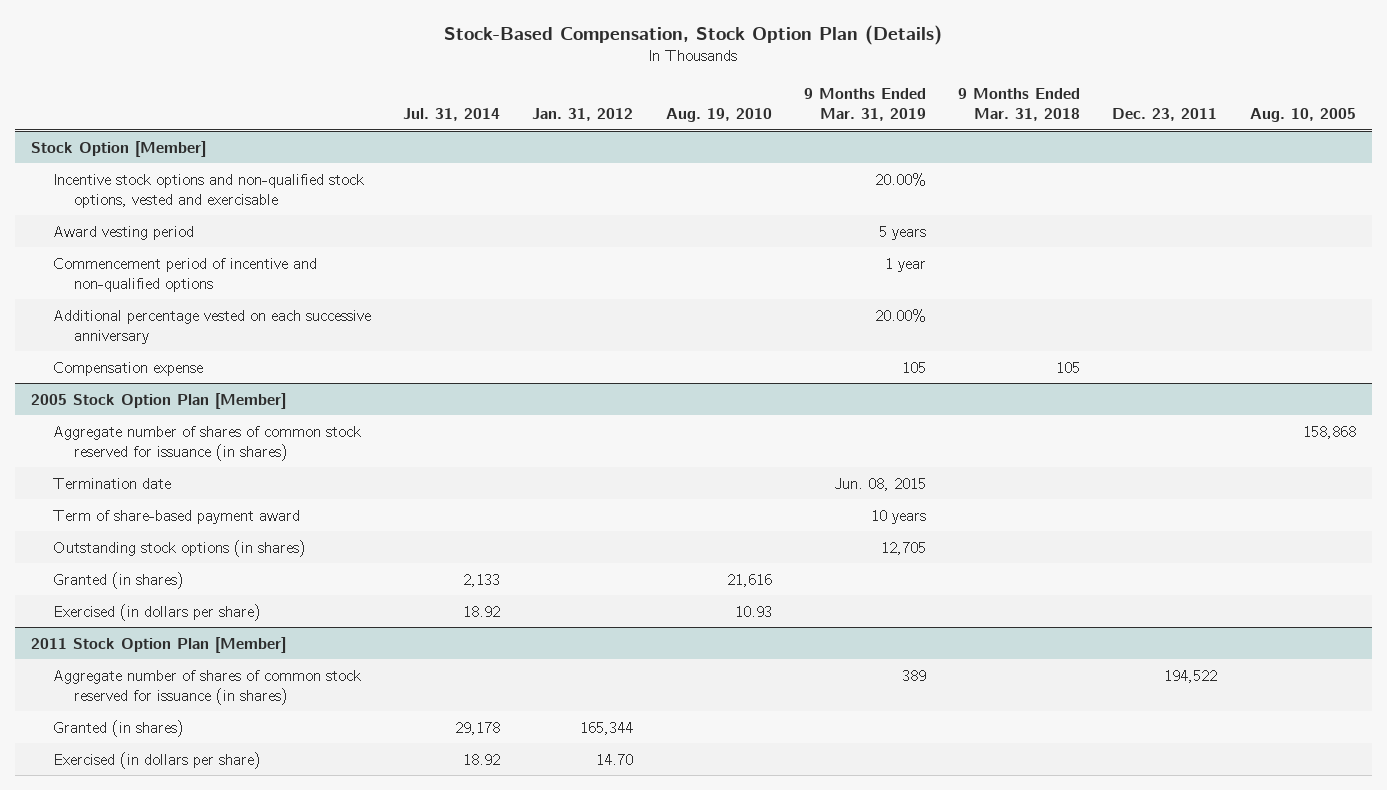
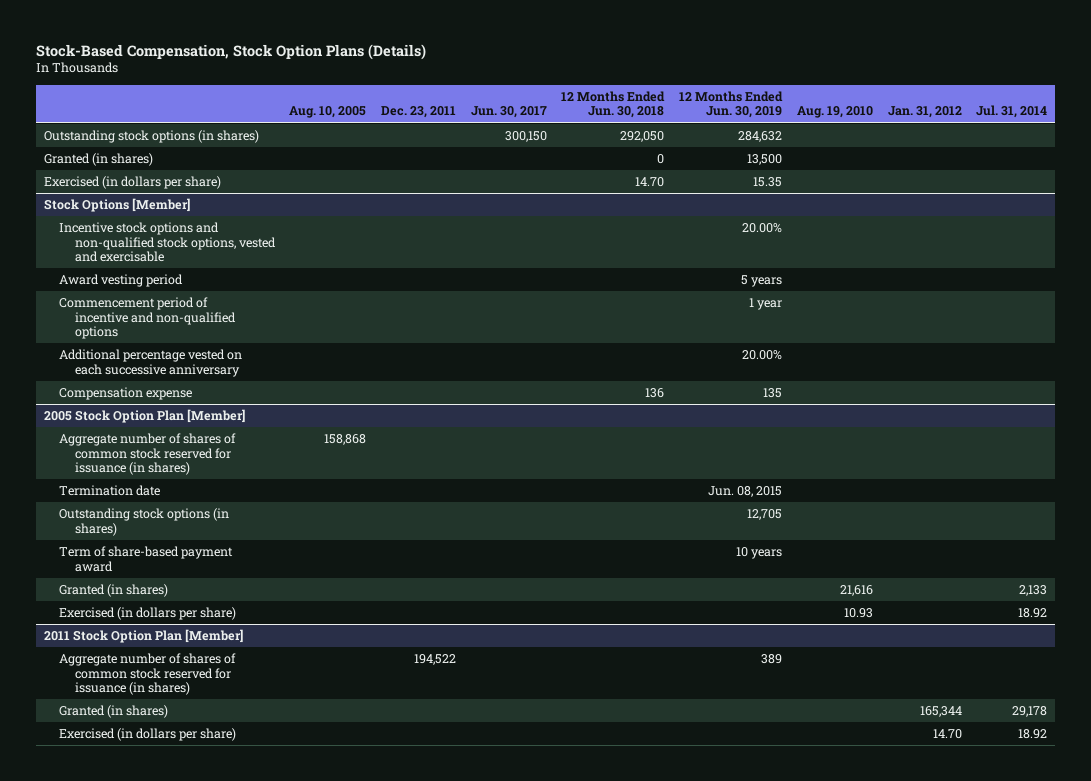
- Stock-Based Compensation, Stock Option Plan (Details)
+ Stock-Based Compensation, Stock Option Plans (Details)
- | Jul. 31, 2014 | Jan. 31, 2012 | Aug. 19, 2010 | 9 Months Ended Mar. 31, 2019 | 9 Months Ended Mar. 31, 2018 | Dec. 23, 2011 | Aug. 10, 2005
+ | Aug. 10, 2005 | Dec. 23, 2011 | Jun. 30, 2017 | 12 Months Ended Jun. 30, 2018 | 12 Months Ended Jun. 30, 2019 | Aug. 19, 2010 | Jan. 31, 2012 | Jul. 31, 2014
- Stock Option [Member]
+ Outstanding stock options (in shares) | | | 300,150 | 292,050 | 284,632 | | |
+ Granted (in shares) | | | | 0 | 13,500 | | |
+ Exercised (in dollars per share) | | | | 14.70 | 15.35 | | |
+ Stock Options [Member]
@ 2005 Stock Option Plan [Member]
moved down: Term of share-based payment award | | | | | 10 years | | |

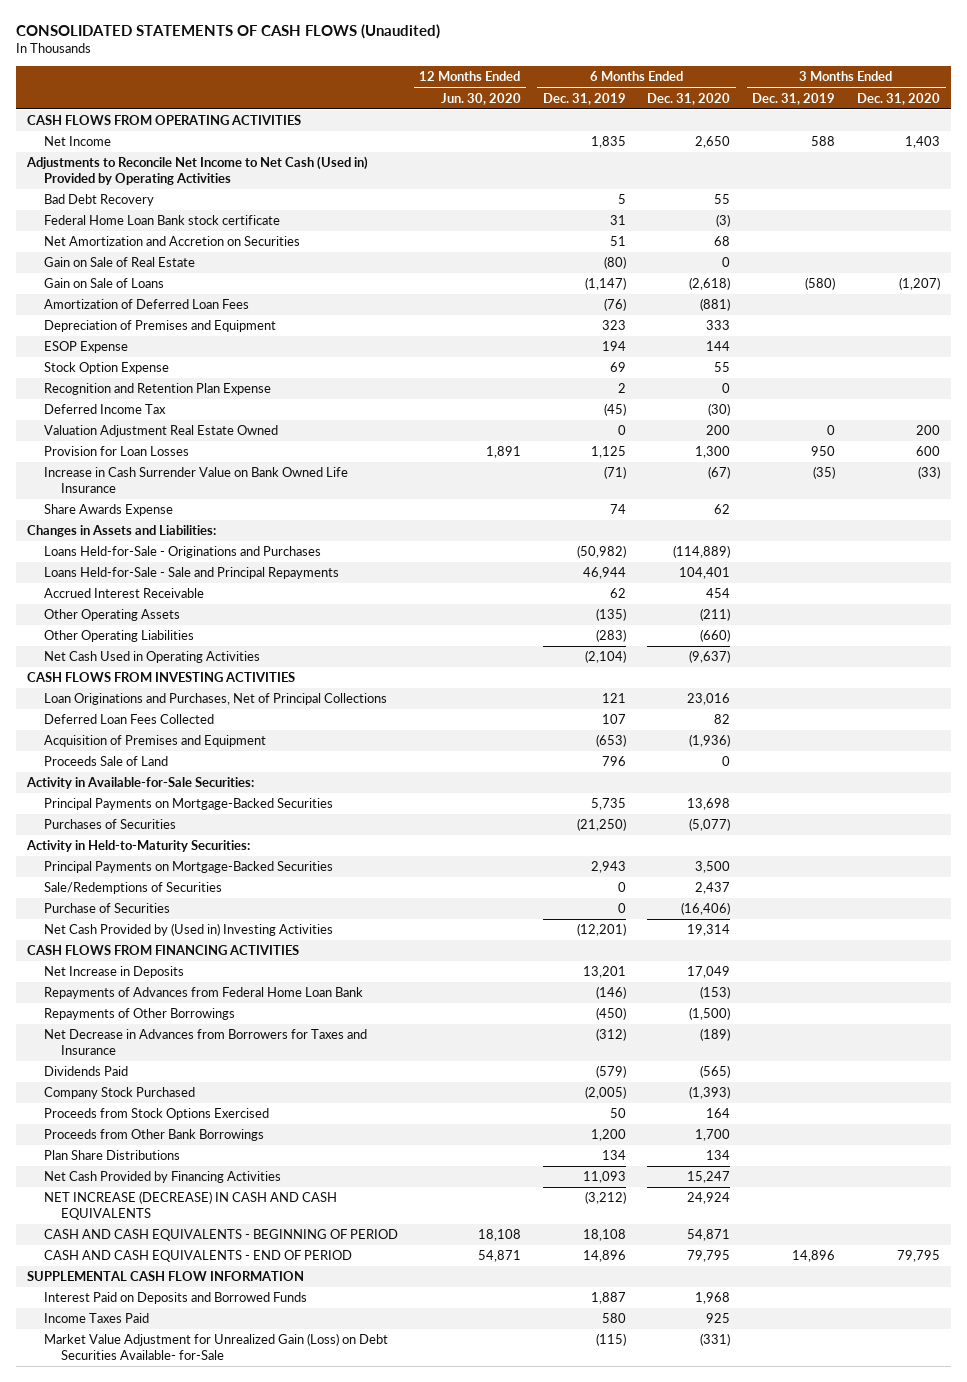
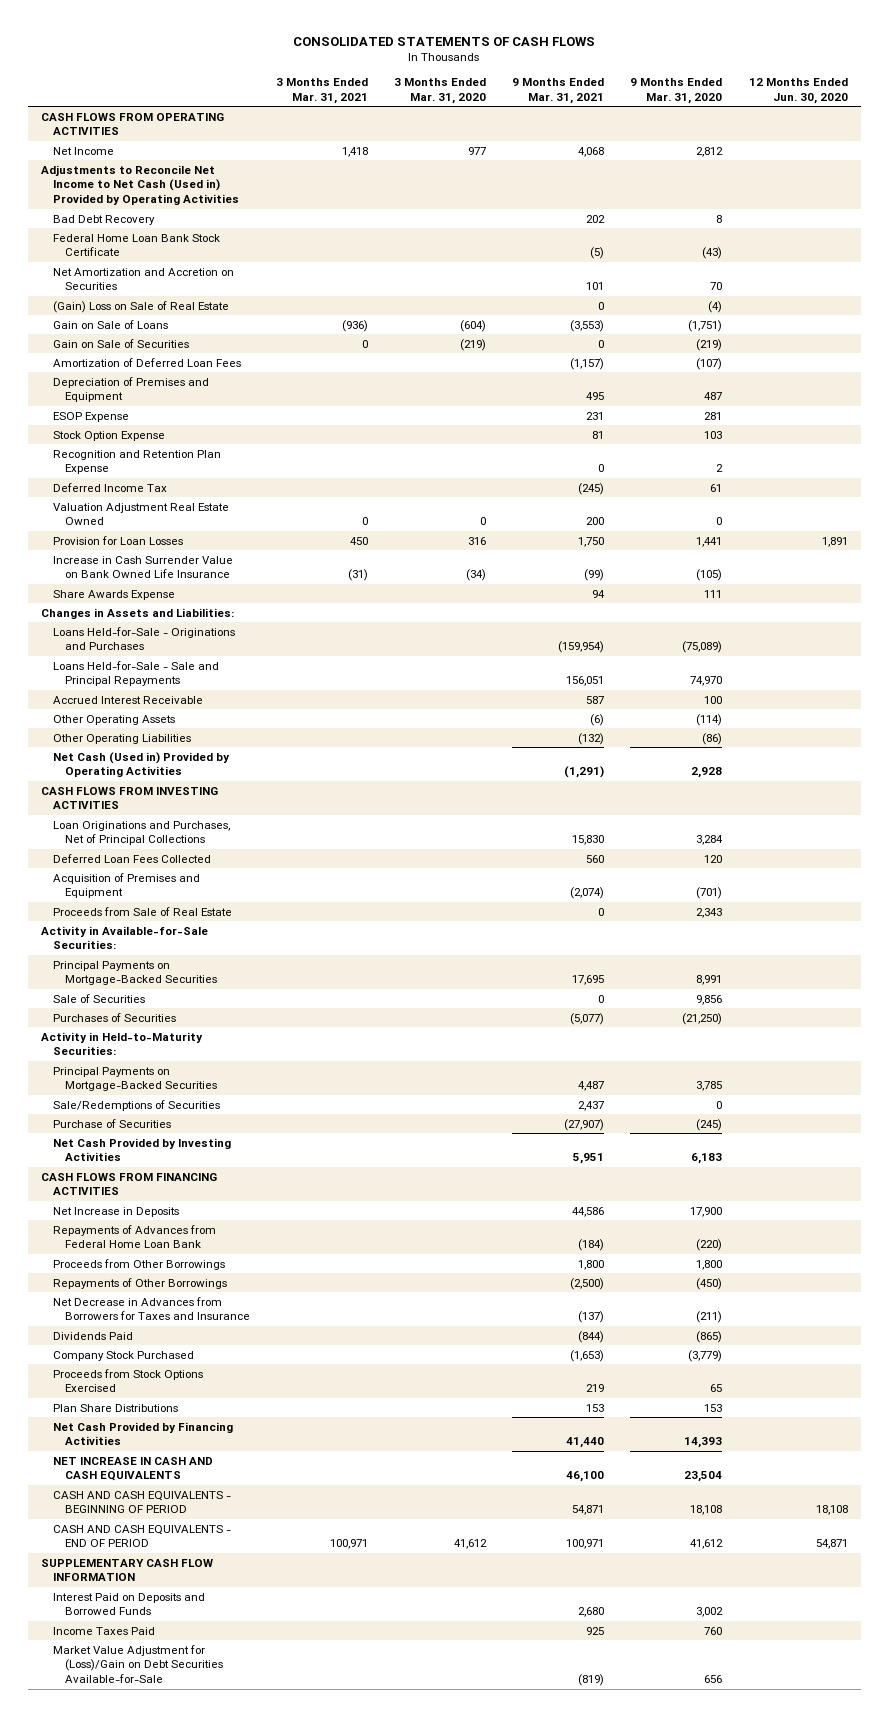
- CONSOLIDATED STATEMENTS OF CASH FLOWS (Unaudited)
+ CONSOLIDATED STATEMENTS OF CASH FLOWS
- | 12 Months Ended Jun. 30, 2020 | 6 Months Ended Dec. 31, 2019 | 6 Months Ended Dec. 31, 2020 | 3 Months Ended Dec. 31, 2019 | 3 Months Ended Dec. 31, 2020
+ | 3 Months Ended Mar. 31, 2021 | 3 Months Ended Mar. 31, 2020 | 9 Months Ended Mar. 31, 2021 | 9 Months Ended Mar. 31, 2020 | 12 Months Ended Jun. 30, 2020
- Federal Home Loan Bank stock certificate | | 31 | (3) | |
+ Federal Home Loan Bank Stock Certificate | | | (5) | (43) |
- Gain on Sale of Real Estate | | (80) | 0 | |
+ (Gain) Loss on Sale of Real Estate | | | 0 | (4) |
+ Gain on Sale of Securities | 0 | (219) | 0 | (219) |
- Net Cash Used in Operating Activities | | (2,104) | (9,637) | |
+ Net Cash (Used in) Provided by Operating Activities | | | (1,291) | 2,928 |
- Proceeds Sale of Land | | 796 | 0 | |
+ Proceeds from Sale of Real Estate | | | 0 | 2,343 |
+ Sale of Securities | | | 0 | 9,856 |
- Net Cash Provided by (Used in) Investing Activities | | (12,201) | 19,314 | |
+ Net Cash Provided by Investing Activities | | | 5,951 | 6,183 |
+ Proceeds from Other Borrowings | | | 1,800 | 1,800 |
- Proceeds from Other Bank Borrowings | | 1,200 | 1,700 | |
- NET INCREASE (DECREASE) IN CASH AND CASH EQUIVALENTS | | (3,212) | 24,924 | |
+ NET INCREASE IN CASH AND CASH EQUIVALENTS | | | 46,100 | 23,504 |
- SUPPLEMENTAL CASH FLOW INFORMATION
+ SUPPLEMENTARY CASH FLOW INFORMATION
- Market Value Adjustment for Unrealized Gain (Loss) on Debt Securities Available- for-Sale | | (115) | (331) | |
+ Market Value Adjustment for (Loss)/Gain on Debt Securities Available-for-Sale | | | (819) | 656 |

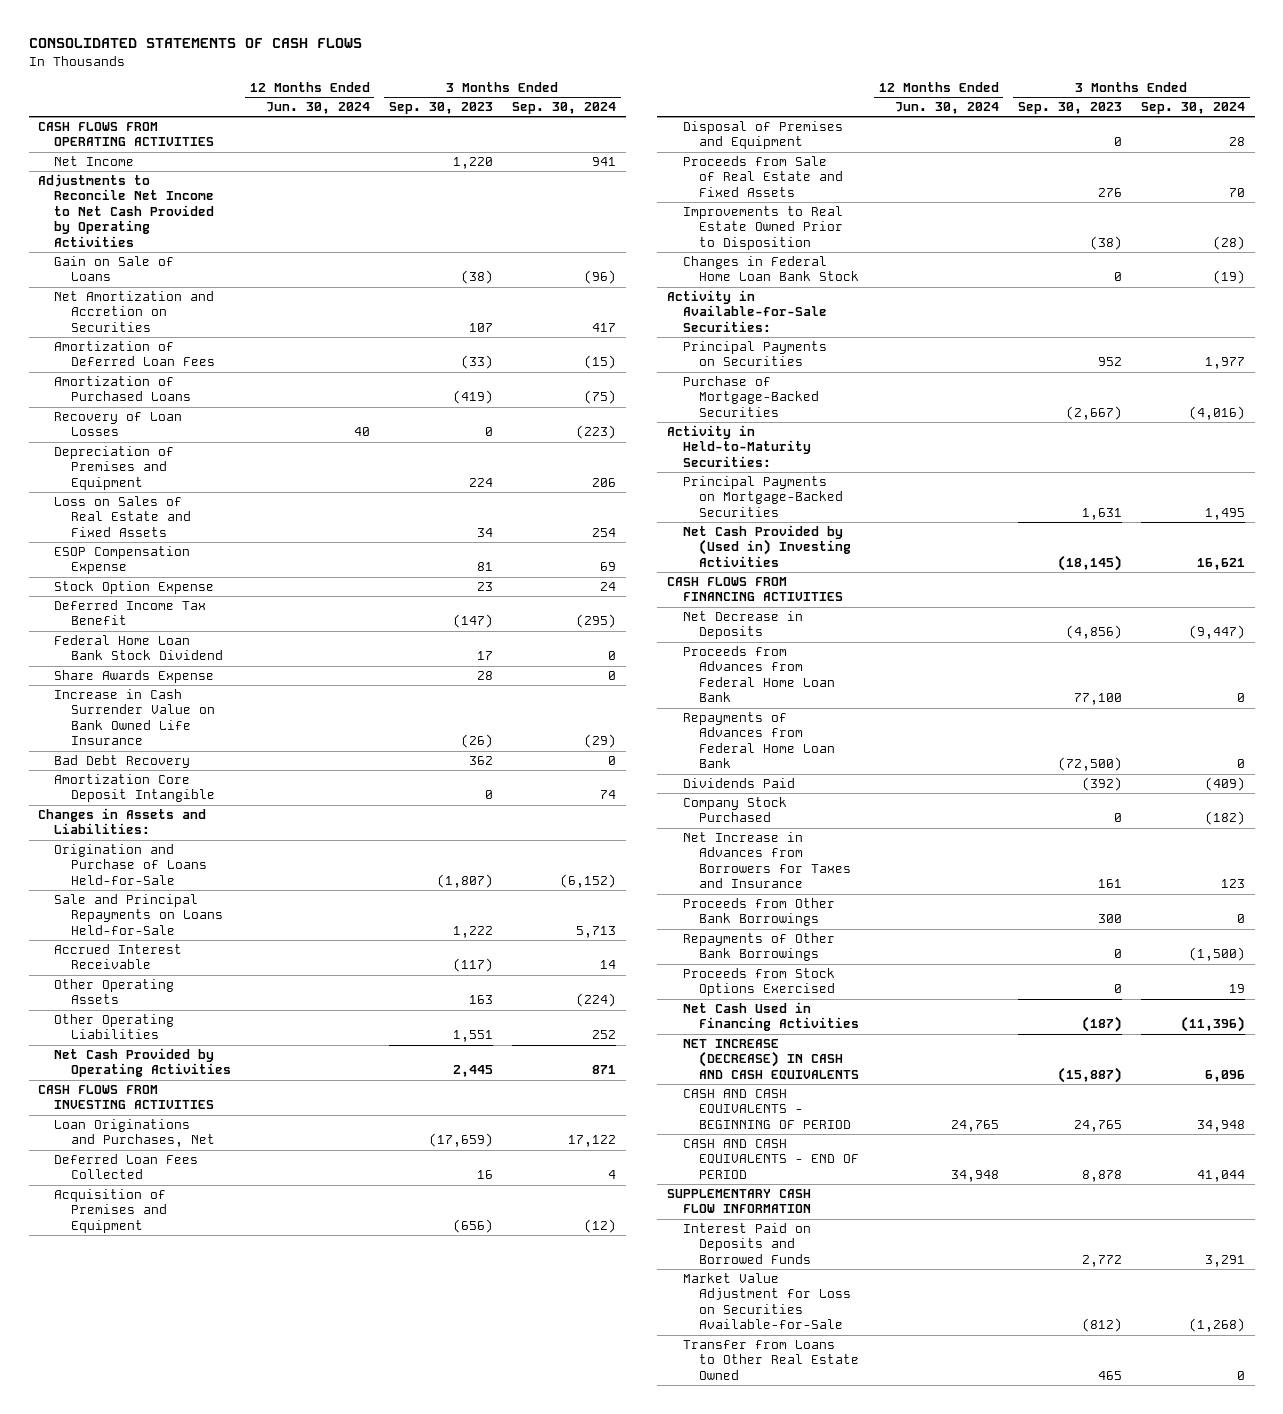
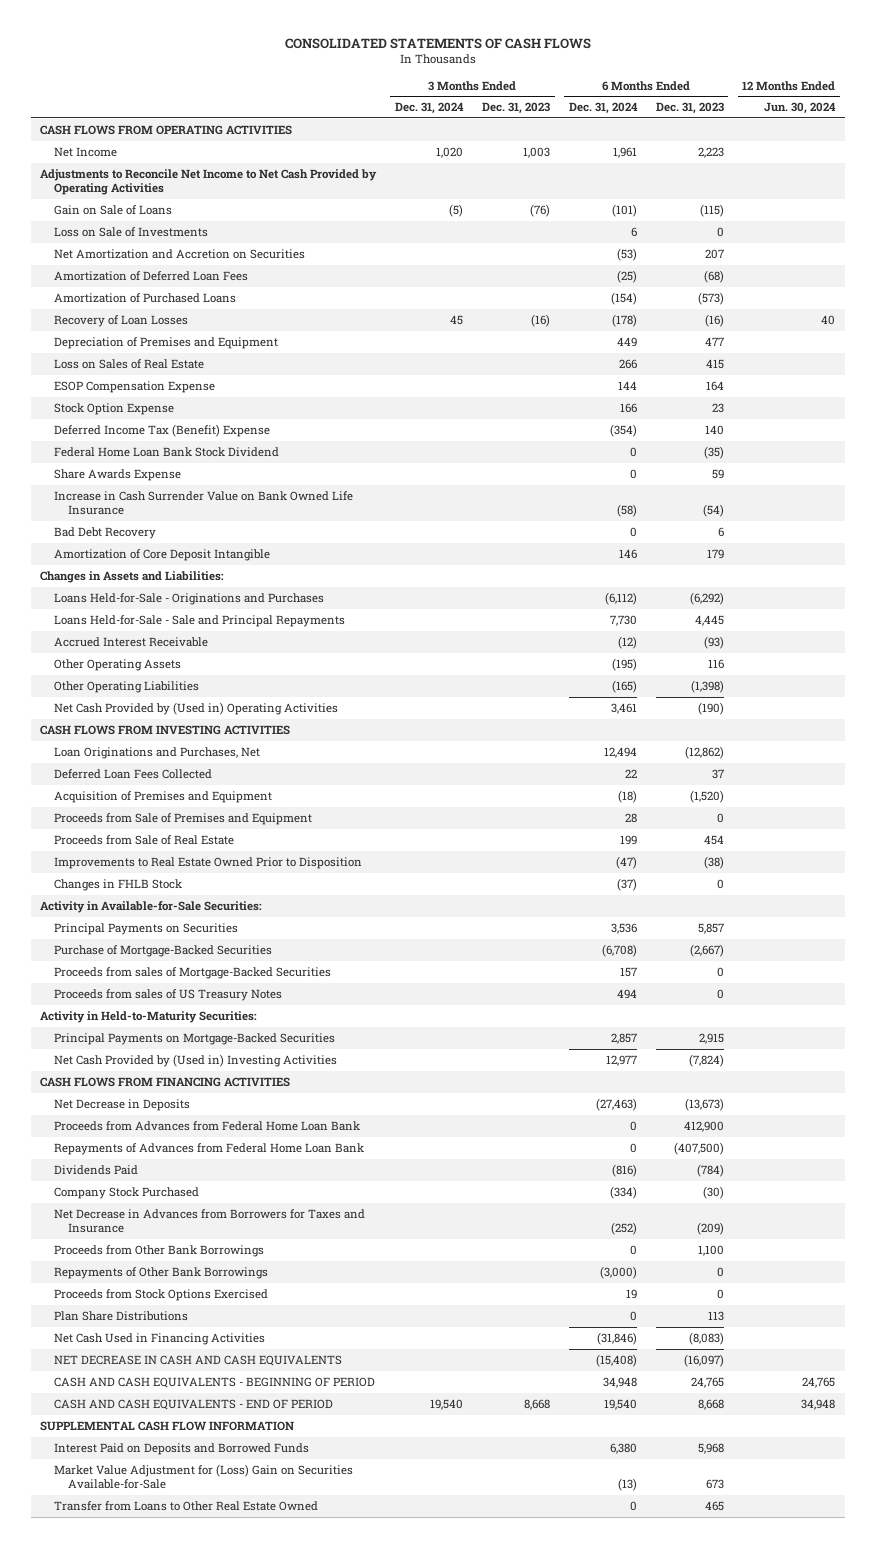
- | 12 Months Ended Jun. 30, 2024 | 3 Months Ended Sep. 30, 2023 | 3 Months Ended Sep. 30, 2024
+ | 3 Months Ended Dec. 31, 2024 | 3 Months Ended Dec. 31, 2023 | 6 Months Ended Dec. 31, 2024 | 6 Months Ended Dec. 31, 2023 | 12 Months Ended Jun. 30, 2024
+ Loss on Sale of Investments | | | 6 | 0 |
- Loss on Sales of Real Estate and Fixed Assets | | 34 | 254
+ Loss on Sales of Real Estate | | | 266 | 415 |
- Deferred Income Tax Benefit | | (147) | (295)
+ Deferred Income Tax (Benefit) Expense | | | (354) | 140 |
- Amortization Core Deposit Intangible | | 0 | 74
+ Amortization of Core Deposit Intangible | | | 146 | 179 |
- Origination and Purchase of Loans Held-for-Sale | | (1,807) | (6,152)
- Sale and Principal Repayments on Loans Held-for-Sale | | 1,222 | 5,713
+ Loans Held-for-Sale - Originations and Purchases | | | (6,112) | (6,292) |
+ Loans Held-for-Sale - Sale and Principal Repayments | | | 7,730 | 4,445 |
- Net Cash Provided by Operating Activities | | 2,445 | 871
+ Net Cash Provided by (Used in) Operating Activities | | | 3,461 | (190) |
- Disposal of Premises and Equipment | | 0 | 28
- Proceeds from Sale of Real Estate and Fixed Assets | | 276 | 70
+ Proceeds from Sale of Premises and Equipment | | | 28 | 0 |
+ Proceeds from Sale of Real Estate | | | 199 | 454 |
- Changes in Federal Home Loan Bank Stock | | 0 | (19)
+ Changes in FHLB Stock | | | (37) | 0 |
+ Proceeds from sales of Mortgage-Backed Securities | | | 157 | 0 |
+ Proceeds from sales of US Treasury Notes | | | 494 | 0 |
- Net Increase in Advances from Borrowers for Taxes and Insurance | | 161 | 123
+ Net Decrease in Advances from Borrowers for Taxes and Insurance | | | (252) | (209) |
+ Plan Share Distributions | | | 0 | 113 |
- NET INCREASE (DECREASE) IN CASH AND CASH EQUIVALENTS | | (15,887) | 6,096
+ NET DECREASE IN CASH AND CASH EQUIVALENTS | | | (15,408) | (16,097) |
- SUPPLEMENTARY CASH FLOW INFORMATION
+ SUPPLEMENTAL CASH FLOW INFORMATION
- Market Value Adjustment for Loss on Securities Available-for-Sale | | (812) | (1,268)
+ Market Value Adjustment for (Loss) Gain on Securities Available-for-Sale | | | (13) | 673 |

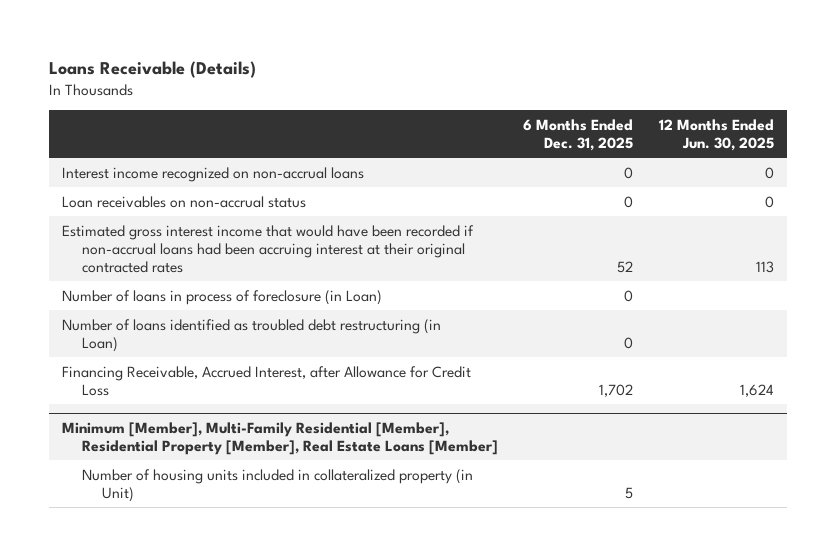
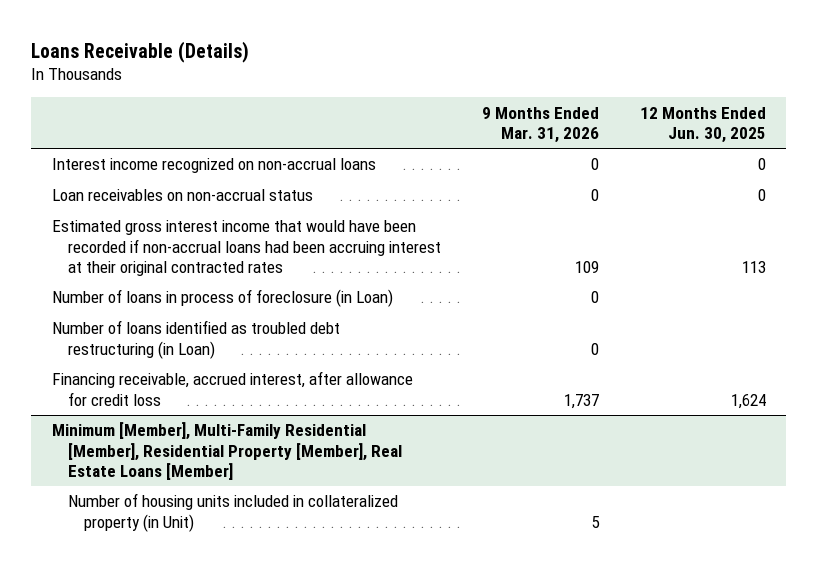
- | 6 Months Ended Dec. 31, 2025 | 12 Months Ended Jun. 30, 2025
+ | 9 Months Ended Mar. 31, 2026 | 12 Months Ended Jun. 30, 2025
- Financing Receivable, Accrued Interest, after Allowance for Credit Loss | 1,702 | 1,624
+ Financing receivable, accrued interest, after allowance for credit loss | 1,737 | 1,624

